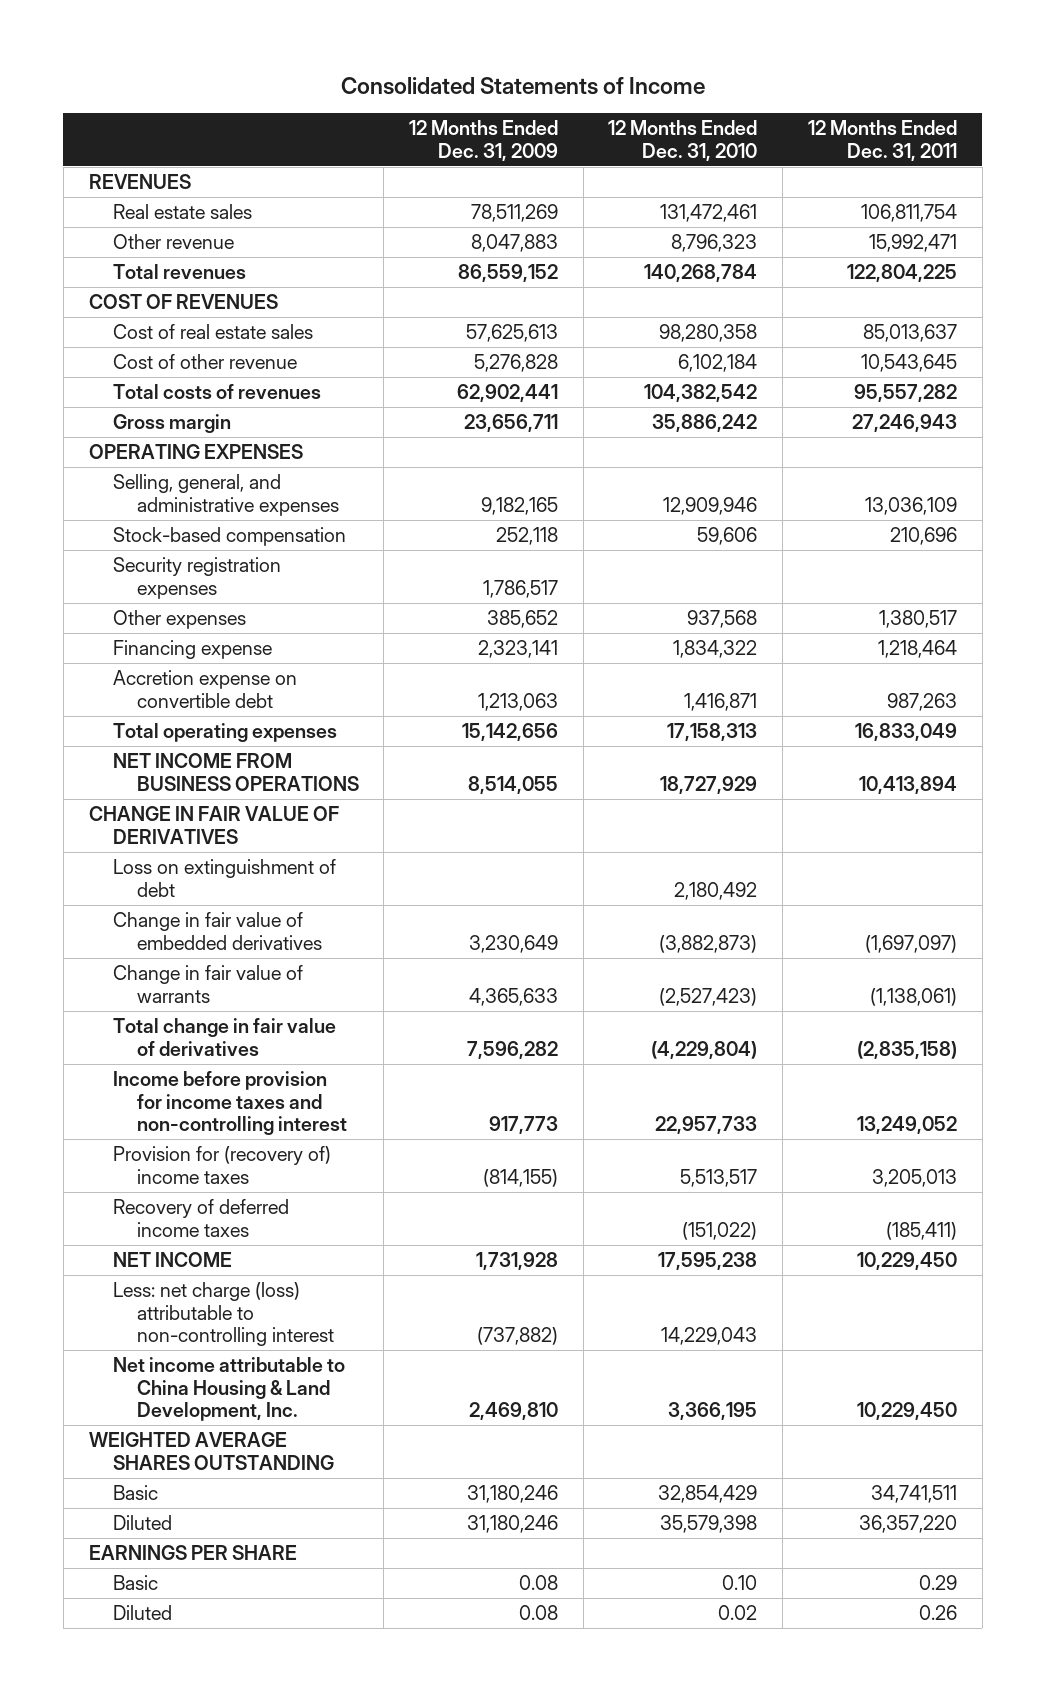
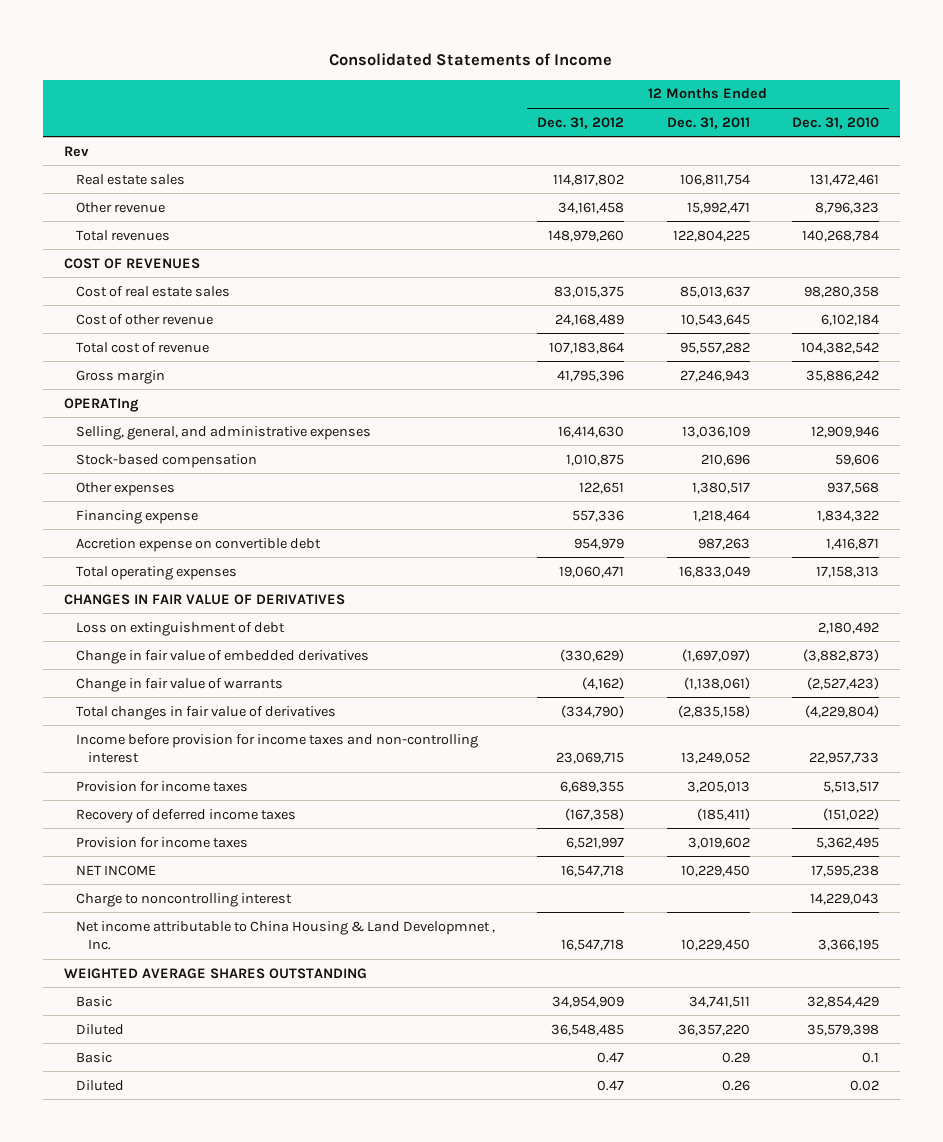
- | 12 Months Ended Dec. 31, 2009 | 12 Months Ended Dec. 31, 2010 | 12 Months Ended Dec. 31, 2011
+ | 12 Months Ended Dec. 31, 2012 | 12 Months Ended Dec. 31, 2011 | 12 Months Ended Dec. 31, 2010
- REVENUES
+ Rev
- Total costs of revenues | 62,902,441 | 104,382,542 | 95,557,282
+ Total cost of revenue | 107,183,864 | 95,557,282 | 104,382,542
- OPERATING EXPENSES
+ OPERATIng
- Security registration expenses | 1,786,517 | |
- NET INCOME FROM BUSINESS OPERATIONS | 8,514,055 | 18,727,929 | 10,413,894
- CHANGE IN FAIR VALUE OF DERIVATIVES
+ CHANGES IN FAIR VALUE OF DERIVATIVES
- Total change in fair value of derivatives | 7,596,282 | (4,229,804) | (2,835,158)
+ Total changes in fair value of derivatives | (334,790) | (2,835,158) | (4,229,804)
- Provision for (recovery of) income taxes | (814,155) | 5,513,517 | 3,205,013
+ Provision for income taxes | 6,689,355 | 3,205,013 | 5,513,517
+ Provision for income taxes | 6,521,997 | 3,019,602 | 5,362,495
- Less: net charge (loss) attributable to non-controlling interest | (737,882) | 14,229,043 |
- Net income attributable to China Housing & Land Development, Inc. | 2,469,810 | 3,366,195 | 10,229,450
+ Charge to noncontrolling interest | | | 14,229,043
+ Net income attributable to China Housing & Land Developmnet , Inc. | 16,547,718 | 10,229,450 | 3,366,195
- EARNINGS PER SHARE
- Basic | 0.08 | 0.10 | 0.29
+ Basic | 0.47 | 0.29 | 0.1

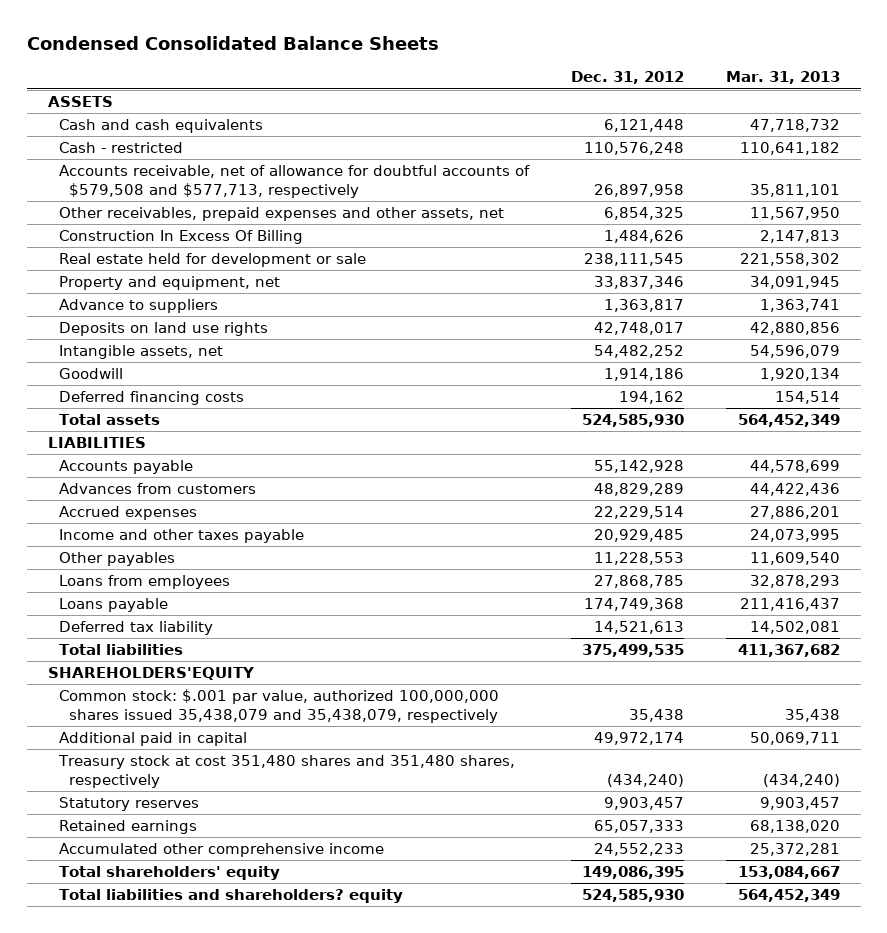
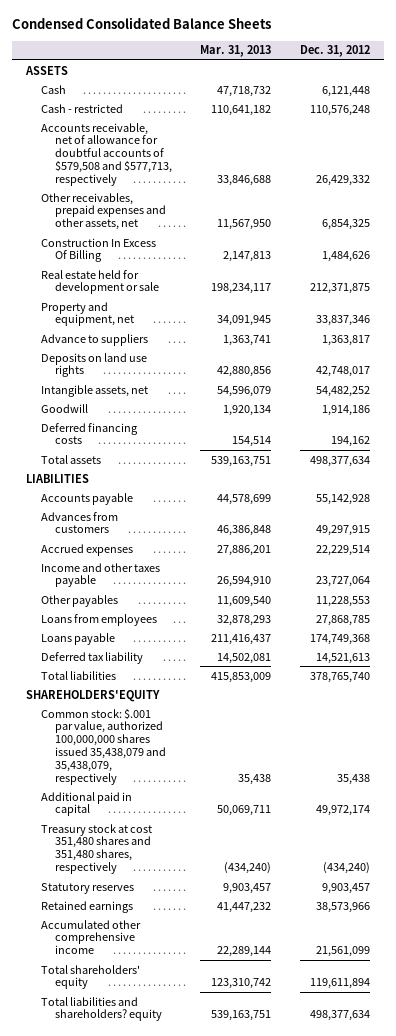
- | Dec. 31, 2012 | Mar. 31, 2013
+ | Mar. 31, 2013 | Dec. 31, 2012
- Cash and cash equivalents | 6,121,448 | 47,718,732
+ Cash | 47,718,732 | 6,121,448
- Accounts receivable, net of allowance for doubtful accounts of $579,508 and $577,713, respectively | 26,897,958 | 35,811,101
+ Accounts receivable, net of allowance for doubtful accounts of $579,508 and $577,713, respectively | 33,846,688 | 26,429,332
- Real estate held for development or sale | 238,111,545 | 221,558,302
+ Real estate held for development or sale | 198,234,117 | 212,371,875
- Total assets | 524,585,930 | 564,452,349
+ Total assets | 539,163,751 | 498,377,634
- Advances from customers | 48,829,289 | 44,422,436
+ Advances from customers | 46,386,848 | 49,297,915
- Income and other taxes payable | 20,929,485 | 24,073,995
+ Income and other taxes payable | 26,594,910 | 23,727,064
- Total liabilities | 375,499,535 | 411,367,682
+ Total liabilities | 415,853,009 | 378,765,740
- Retained earnings | 65,057,333 | 68,138,020
- Accumulated other comprehensive income | 24,552,233 | 25,372,281
- Total shareholders' equity | 149,086,395 | 153,084,667
- Total liabilities and shareholders? equity | 524,585,930 | 564,452,349
+ Retained earnings | 41,447,232 | 38,573,966
+ Accumulated other comprehensive income | 22,289,144 | 21,561,099
+ Total shareholders' equity | 123,310,742 | 119,611,894
+ Total liabilities and shareholders? equity | 539,163,751 | 498,377,634

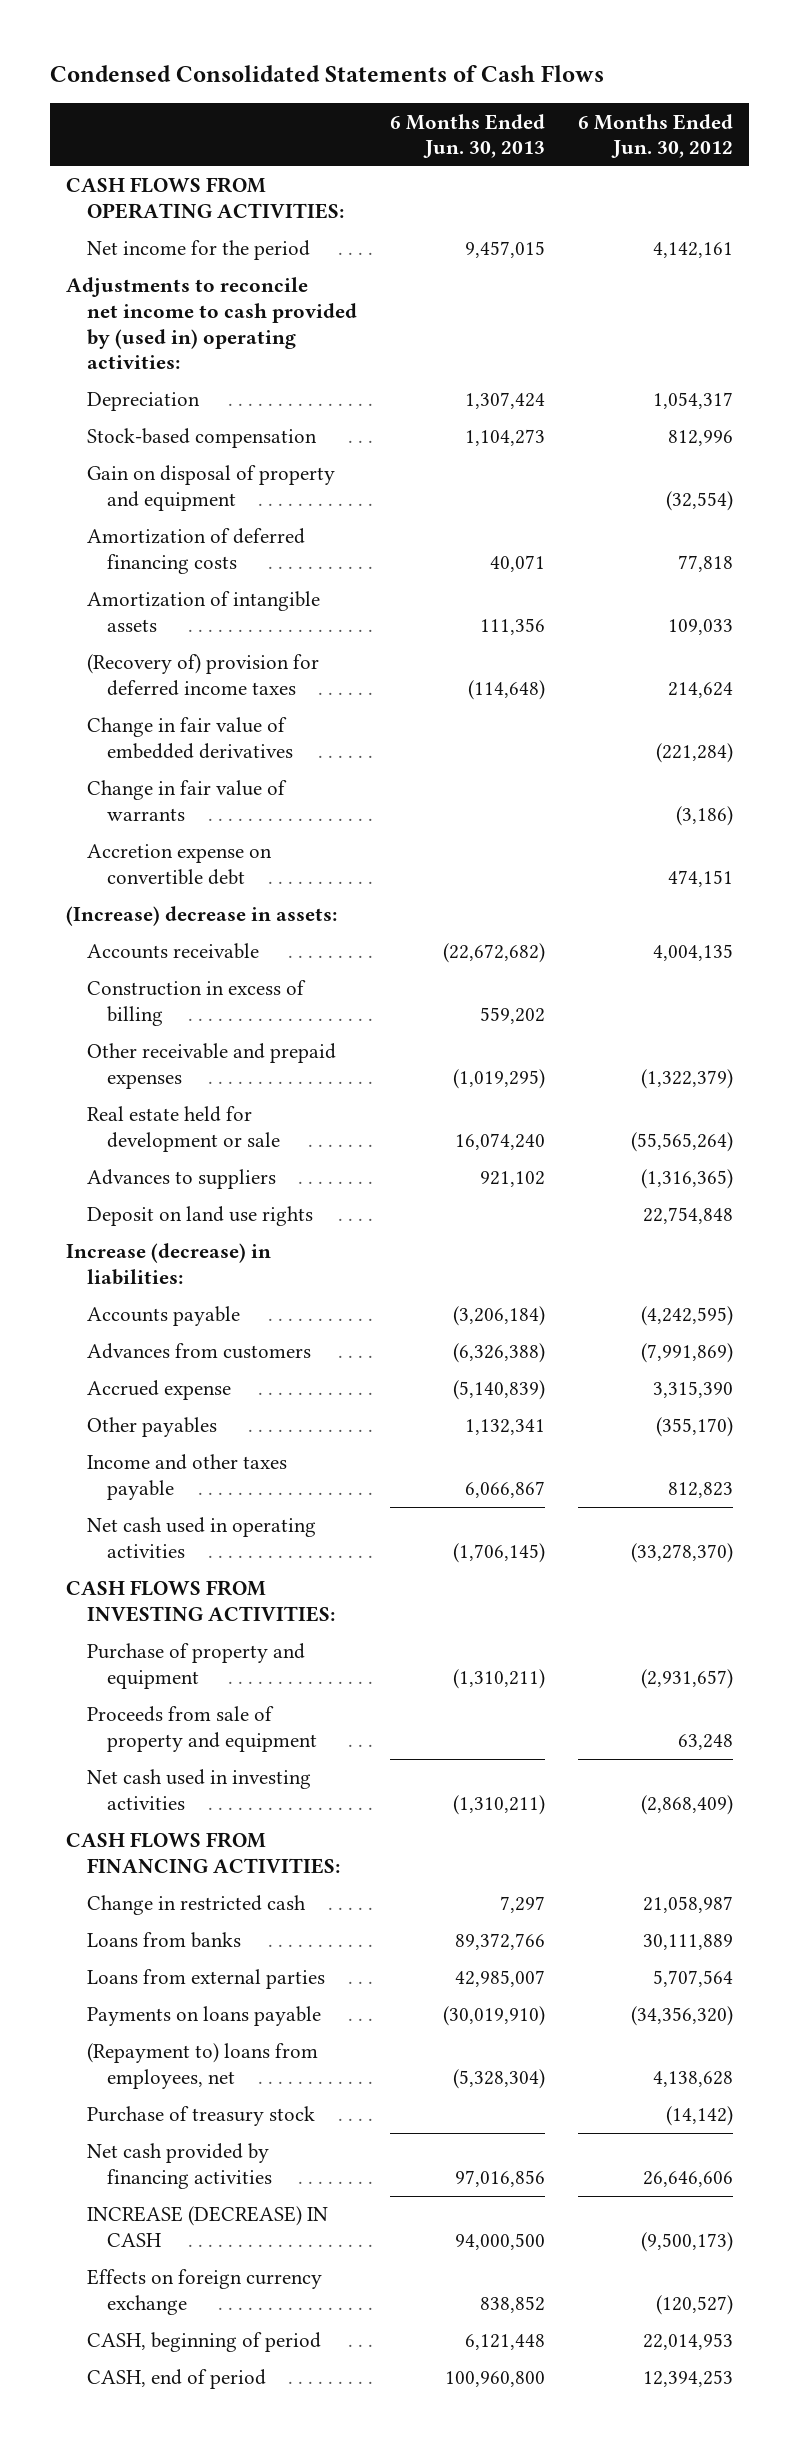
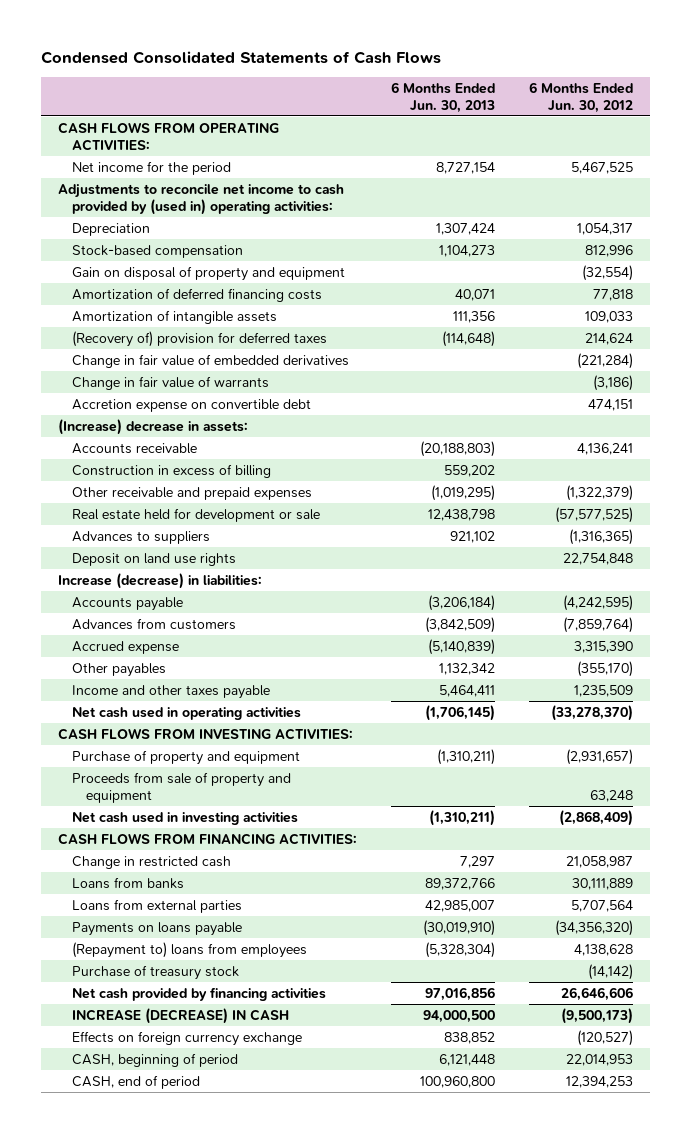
- Net income for the period | 9,457,015 | 4,142,161
+ Net income for the period | 8,727,154 | 5,467,525
- (Recovery of) provision for deferred income taxes | (114,648) | 214,624
+ (Recovery of) provision for deferred taxes | (114,648) | 214,624
- Accounts receivable | (22,672,682) | 4,004,135
+ Accounts receivable | (20,188,803) | 4,136,241
- Real estate held for development or sale | 16,074,240 | (55,565,264)
+ Real estate held for development or sale | 12,438,798 | (57,577,525)
- Advances from customers | (6,326,388) | (7,991,869)
+ Advances from customers | (3,842,509) | (7,859,764)
- Other payables | 1,132,341 | (355,170)
- Income and other taxes payable | 6,066,867 | 812,823
+ Other payables | 1,132,342 | (355,170)
+ Income and other taxes payable | 5,464,411 | 1,235,509
- (Repayment to) loans from employees, net | (5,328,304) | 4,138,628
+ (Repayment to) loans from employees | (5,328,304) | 4,138,628

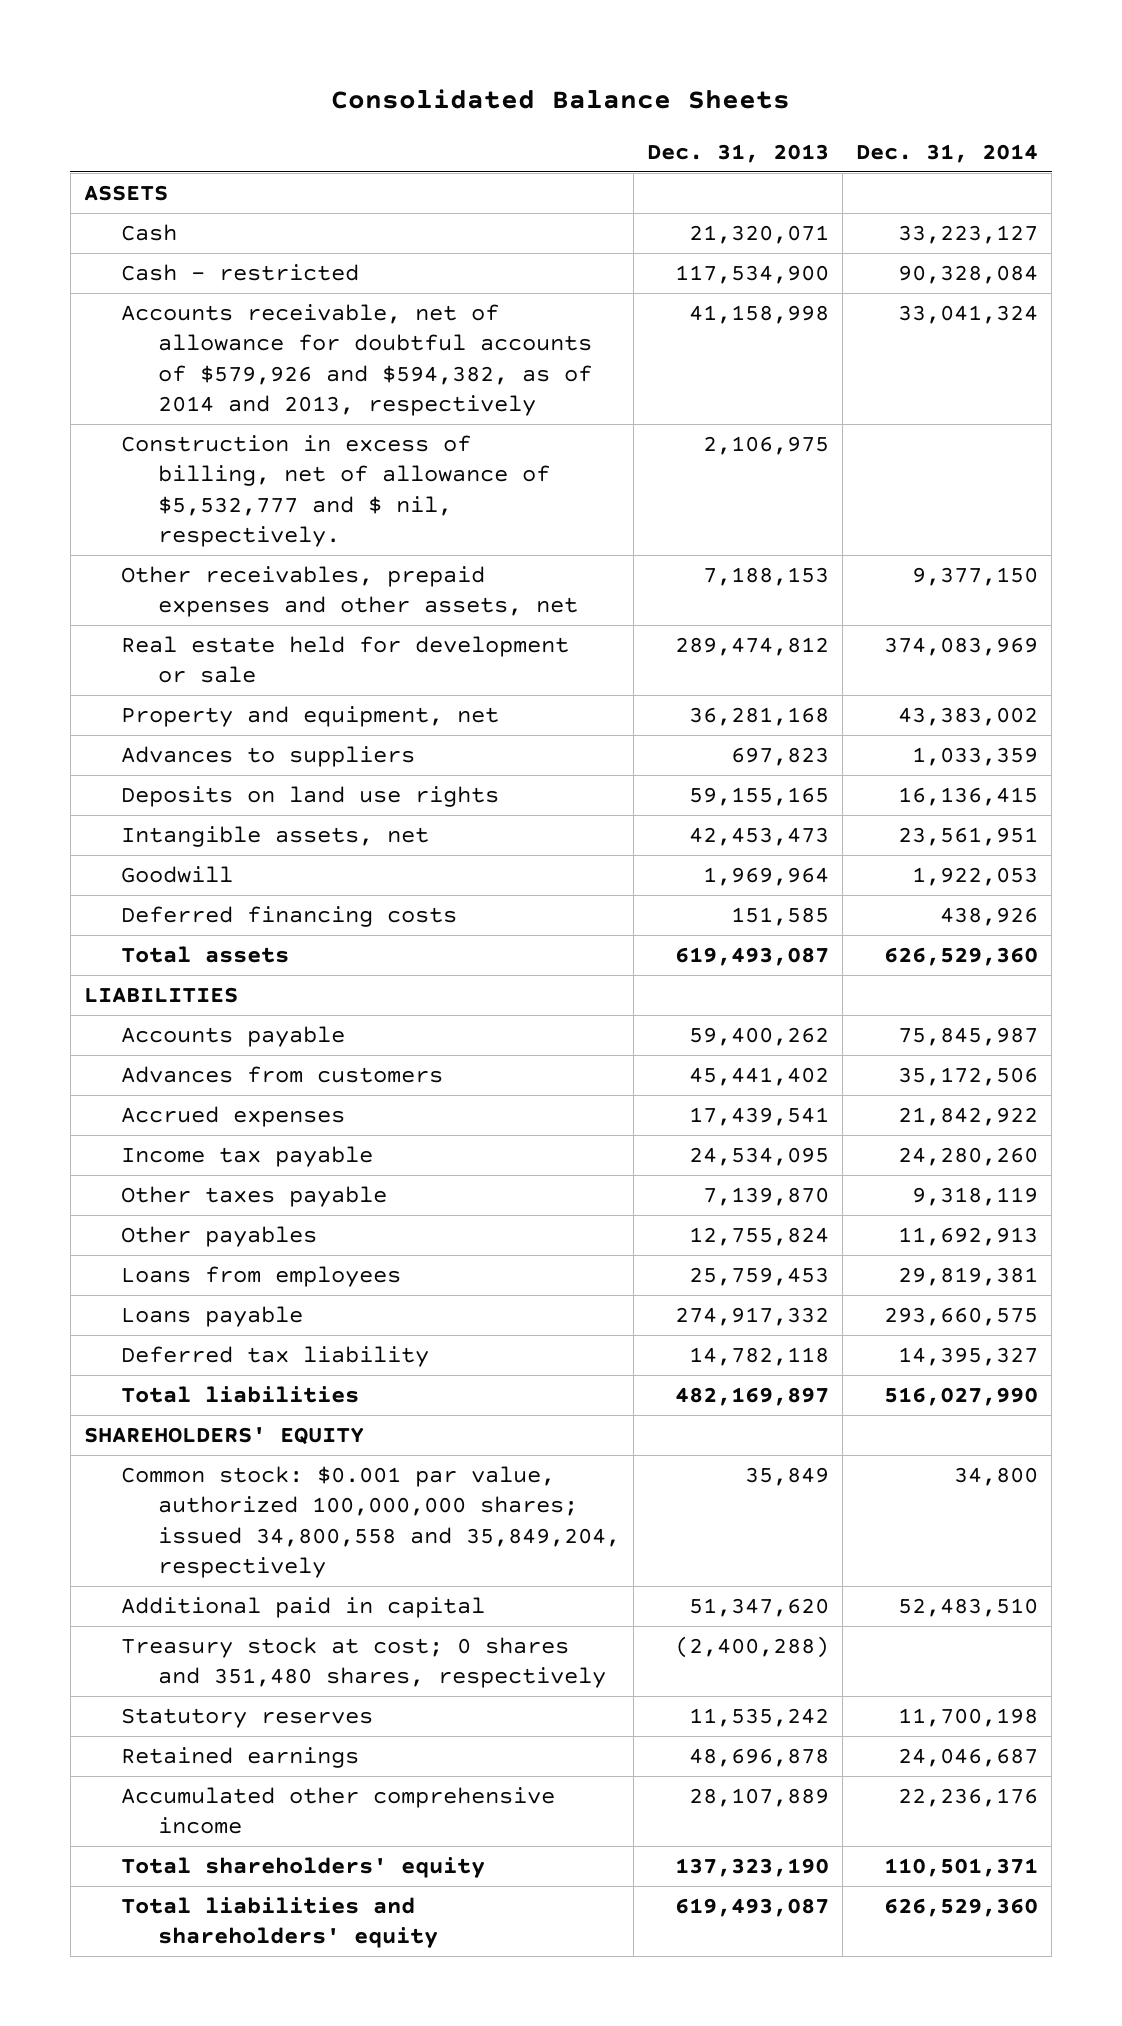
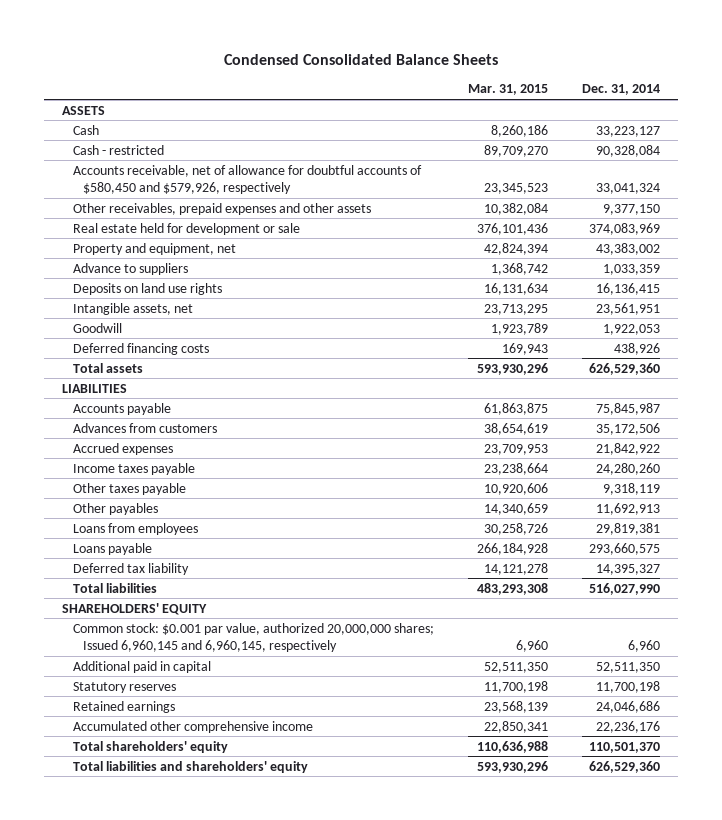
- Consolidated Balance Sheets
+ Condensed Consolidated Balance Sheets
- | Dec. 31, 2013 | Dec. 31, 2014
+ | Mar. 31, 2015 | Dec. 31, 2014
- Accounts receivable, net of allowance for doubtful accounts of $579,926 and $594,382, as of 2014 and 2013, respectively | 41,158,998 | 33,041,324
- Construction in excess of billing, net of allowance of $5,532,777 and $ nil, respectively. | 2,106,975 |
- Other receivables, prepaid expenses and other assets, net | 7,188,153 | 9,377,150
+ Accounts receivable, net of allowance for doubtful accounts of $580,450 and $579,926, respectively | 23,345,523 | 33,041,324
+ Other receivables, prepaid expenses and other assets | 10,382,084 | 9,377,150
- Advances to suppliers | 697,823 | 1,033,359
+ Advance to suppliers | 1,368,742 | 1,033,359
- Income tax payable | 24,534,095 | 24,280,260
+ Income taxes payable | 23,238,664 | 24,280,260
- Common stock: $0.001 par value, authorized 100,000,000 shares; issued 34,800,558 and 35,849,204, respectively | 35,849 | 34,800
- Additional paid in capital | 51,347,620 | 52,483,510
- Treasury stock at cost; 0 shares and 351,480 shares, respectively | (2,400,288) |
+ Common stock: $0.001 par value, authorized 20,000,000 shares; Issued 6,960,145 and 6,960,145, respectively | 6,960 | 6,960
+ Additional paid in capital | 52,511,350 | 52,511,350
- Retained earnings | 48,696,878 | 24,046,687
+ Retained earnings | 23,568,139 | 24,046,686
- Total shareholders' equity | 137,323,190 | 110,501,371
+ Total shareholders' equity | 110,636,988 | 110,501,370

